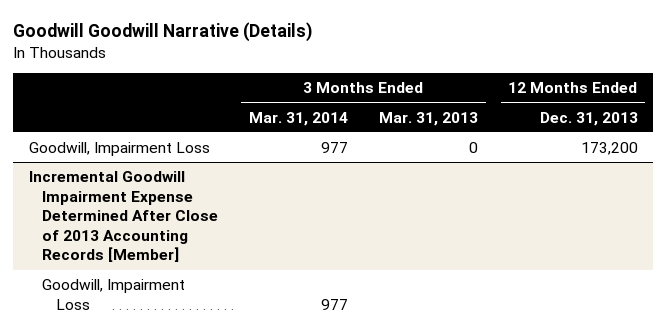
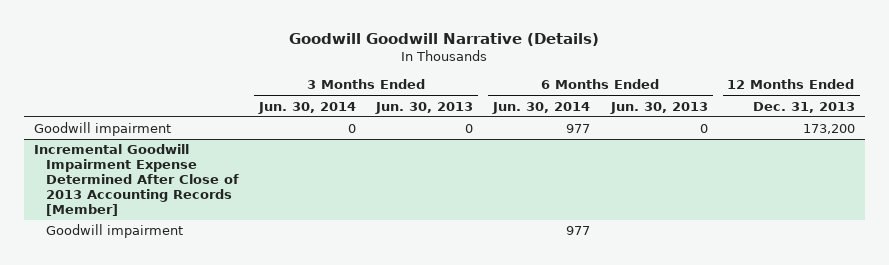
- | 3 Months Ended Mar. 31, 2014 | 3 Months Ended Mar. 31, 2013 | 12 Months Ended Dec. 31, 2013
+ | 3 Months Ended Jun. 30, 2014 | 3 Months Ended Jun. 30, 2013 | 6 Months Ended Jun. 30, 2014 | 6 Months Ended Jun. 30, 2013 | 12 Months Ended Dec. 31, 2013
- Goodwill, Impairment Loss | 977 | 0 | 173,200
+ Goodwill impairment | 0 | 0 | 977 | 0 | 173,200
@ Incremental Goodwill Impairment Expense Determined After Close of 2013 Accounting Records [Member]
- Goodwill, Impairment Loss | 977 | |
+ Goodwill impairment | | | 977 | |

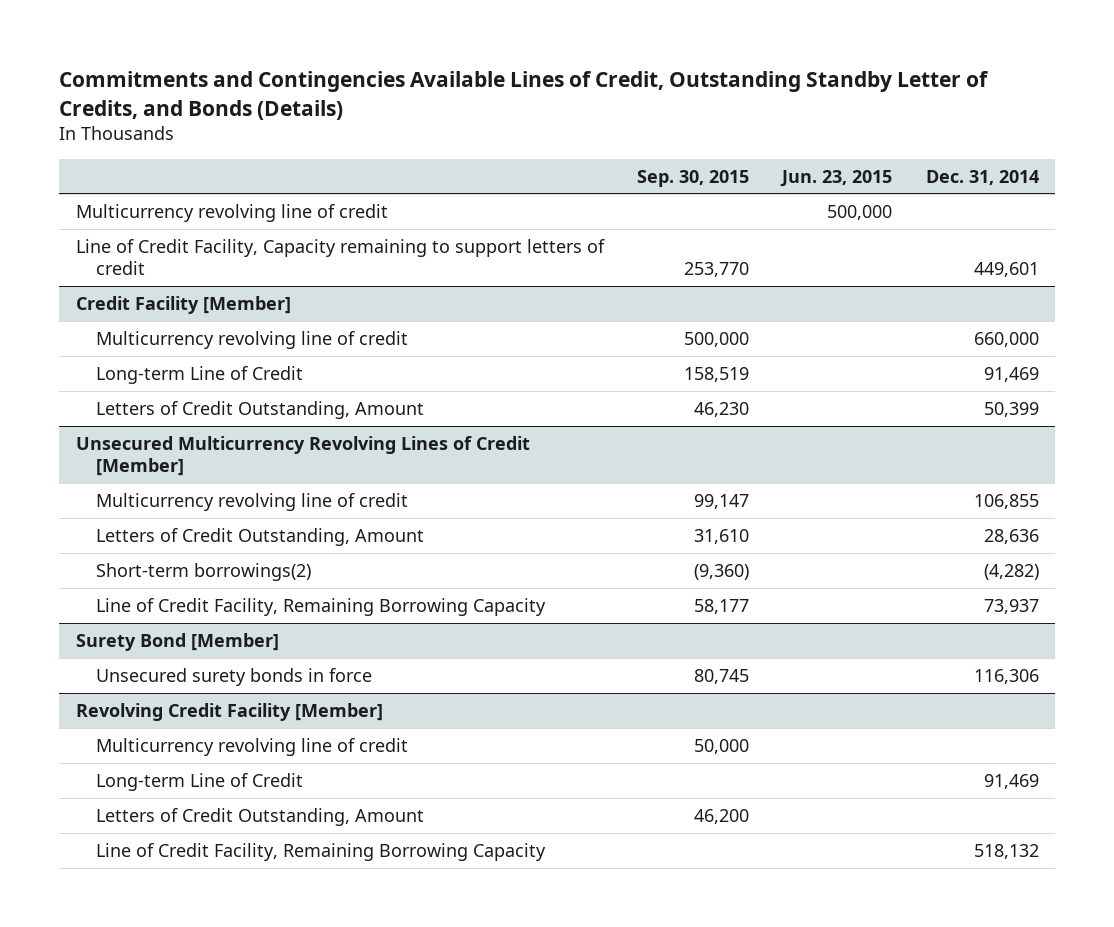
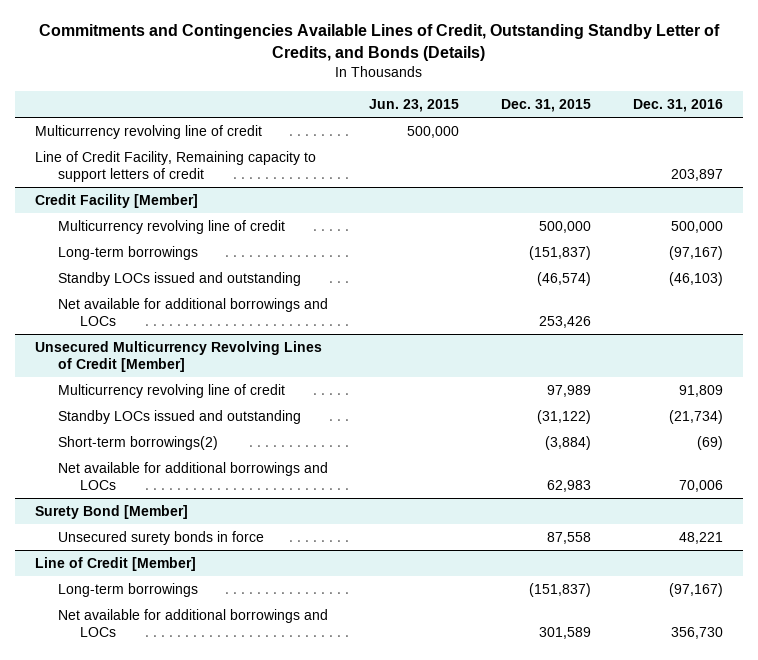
- | Sep. 30, 2015 | Jun. 23, 2015 | Dec. 31, 2014
+ | Jun. 23, 2015 | Dec. 31, 2015 | Dec. 31, 2016
- Line of Credit Facility, Capacity remaining to support letters of credit | 253,770 | | 449,601
+ Line of Credit Facility, Remaining capacity to support letters of credit | | | 203,897
@ Credit Facility [Member]
- Long-term Line of Credit | 158,519 | | 91,469
- Letters of Credit Outstanding, Amount | 46,230 | | 50,399
+ Long-term borrowings | | (151,837) | (97,167)
+ Standby LOCs issued and outstanding | | (46,574) | (46,103)
+ Net available for additional borrowings and LOCs | | 253,426 |
@ Unsecured Multicurrency Revolving Lines of Credit [Member]
- Letters of Credit Outstanding, Amount | 31,610 | | 28,636
+ Standby LOCs issued and outstanding | | (31,122) | (21,734)
- Line of Credit Facility, Remaining Borrowing Capacity | 58,177 | | 73,937
+ Net available for additional borrowings and LOCs | | 62,983 | 70,006
- Revolving Credit Facility [Member]
- Multicurrency revolving line of credit | 50,000 | |
- Long-term Line of Credit | | | 91,469
- Letters of Credit Outstanding, Amount | 46,200 | |
- Line of Credit Facility, Remaining Borrowing Capacity | | | 518,132
+ Line of Credit [Member]
+ Long-term borrowings | | (151,837) | (97,167)
+ Net available for additional borrowings and LOCs | | 301,589 | 356,730

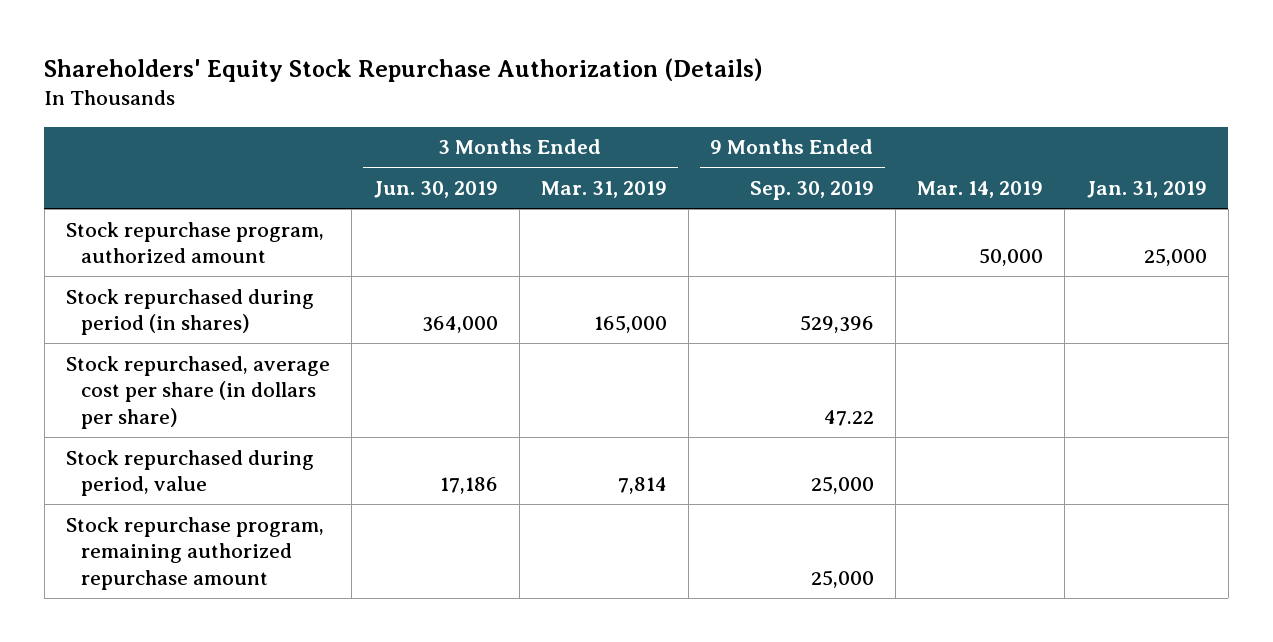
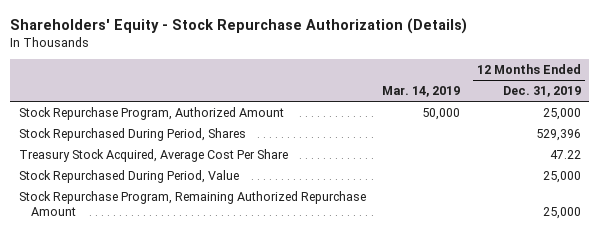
- Shareholders' Equity Stock Repurchase Authorization (Details)
+ Shareholders' Equity - Stock Repurchase Authorization (Details)
- | 3 Months Ended Jun. 30, 2019 | 3 Months Ended Mar. 31, 2019 | 9 Months Ended Sep. 30, 2019 | Mar. 14, 2019 | Jan. 31, 2019
+ | Mar. 14, 2019 | 12 Months Ended Dec. 31, 2019
- Stock repurchase program, authorized amount | | | | 50,000 | 25,000
- Stock repurchased during period (in shares) | 364,000 | 165,000 | 529,396 | |
- Stock repurchased, average cost per share (in dollars per share) | | | 47.22 | |
- Stock repurchased during period, value | 17,186 | 7,814 | 25,000 | |
- Stock repurchase program, remaining authorized repurchase amount | | | 25,000 | |
+ Stock Repurchase Program, Authorized Amount | 50,000 | 25,000
+ Stock Repurchased During Period, Shares | | 529,396
+ Treasury Stock Acquired, Average Cost Per Share | | 47.22
+ Stock Repurchased During Period, Value | | 25,000
+ Stock Repurchase Program, Remaining Authorized Repurchase Amount | | 25,000

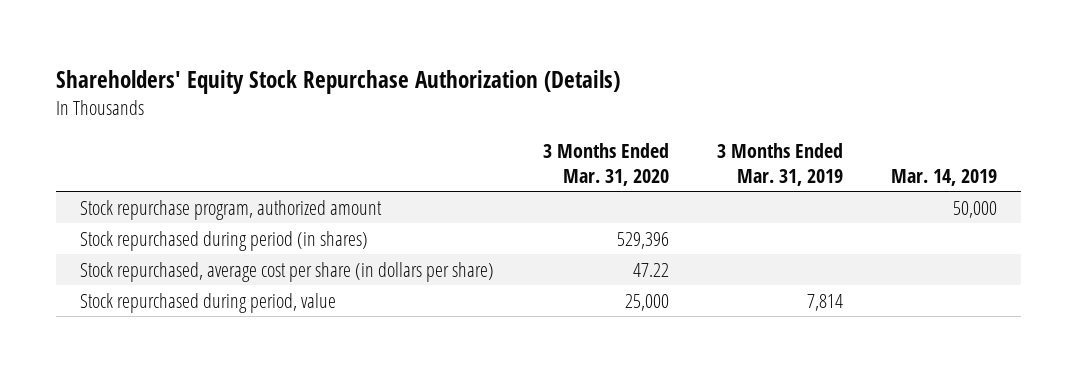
- Shareholders' Equity - Stock Repurchase Authorization (Details)
+ Shareholders' Equity Stock Repurchase Authorization (Details)
- | Mar. 14, 2019 | 12 Months Ended Dec. 31, 2019
+ | 3 Months Ended Mar. 31, 2020 | 3 Months Ended Mar. 31, 2019 | Mar. 14, 2019
- Stock Repurchase Program, Authorized Amount | 50,000 | 25,000
- Stock Repurchased During Period, Shares | | 529,396
- Treasury Stock Acquired, Average Cost Per Share | | 47.22
- Stock Repurchased During Period, Value | | 25,000
- Stock Repurchase Program, Remaining Authorized Repurchase Amount | | 25,000
+ Stock repurchase program, authorized amount | | | 50,000
+ Stock repurchased during period (in shares) | 529,396 | |
+ Stock repurchased, average cost per share (in dollars per share) | 47.22 | |
+ Stock repurchased during period, value | 25,000 | 7,814 |

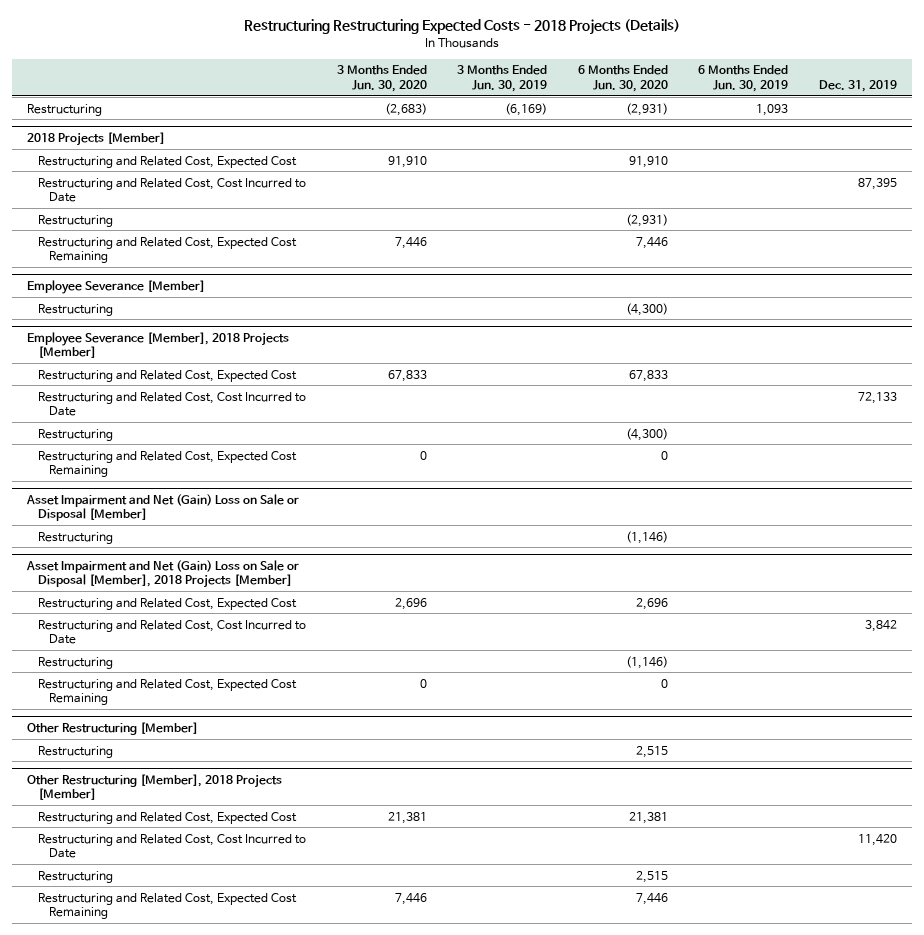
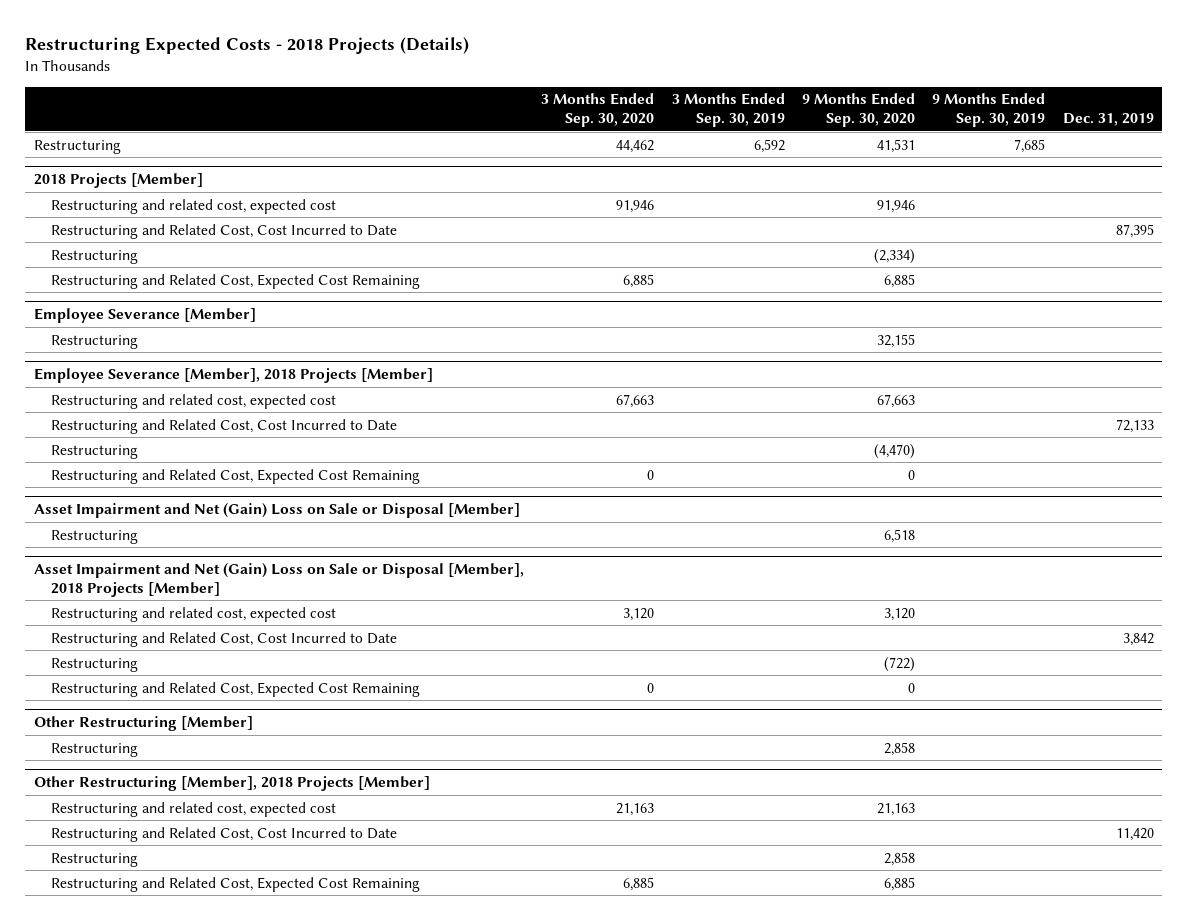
- Restructuring Restructuring Expected Costs - 2018 Projects (Details)
+ Restructuring Expected Costs - 2018 Projects (Details)
- | 3 Months Ended Jun. 30, 2020 | 3 Months Ended Jun. 30, 2019 | 6 Months Ended Jun. 30, 2020 | 6 Months Ended Jun. 30, 2019 | Dec. 31, 2019
+ | 3 Months Ended Sep. 30, 2020 | 3 Months Ended Sep. 30, 2019 | 9 Months Ended Sep. 30, 2020 | 9 Months Ended Sep. 30, 2019 | Dec. 31, 2019
@ 2018 Projects [Member]
- Restructuring and Related Cost, Expected Cost | 91,910 | | 91,910 | |
+ Restructuring and related cost, expected cost | 91,946 | | 91,946 | |
@ Employee Severance [Member], 2018 Projects [Member]
- Restructuring and Related Cost, Expected Cost | 67,833 | | 67,833 | |
+ Restructuring and related cost, expected cost | 67,663 | | 67,663 | |
@ Asset Impairment and Net (Gain) Loss on Sale or Disposal [Member], 2018 Projects [Member]
- Restructuring and Related Cost, Expected Cost | 2,696 | | 2,696 | |
+ Restructuring and related cost, expected cost | 3,120 | | 3,120 | |
@ Other Restructuring [Member], 2018 Projects [Member]
- Restructuring and Related Cost, Expected Cost | 21,381 | | 21,381 | |
+ Restructuring and related cost, expected cost | 21,163 | | 21,163 | |

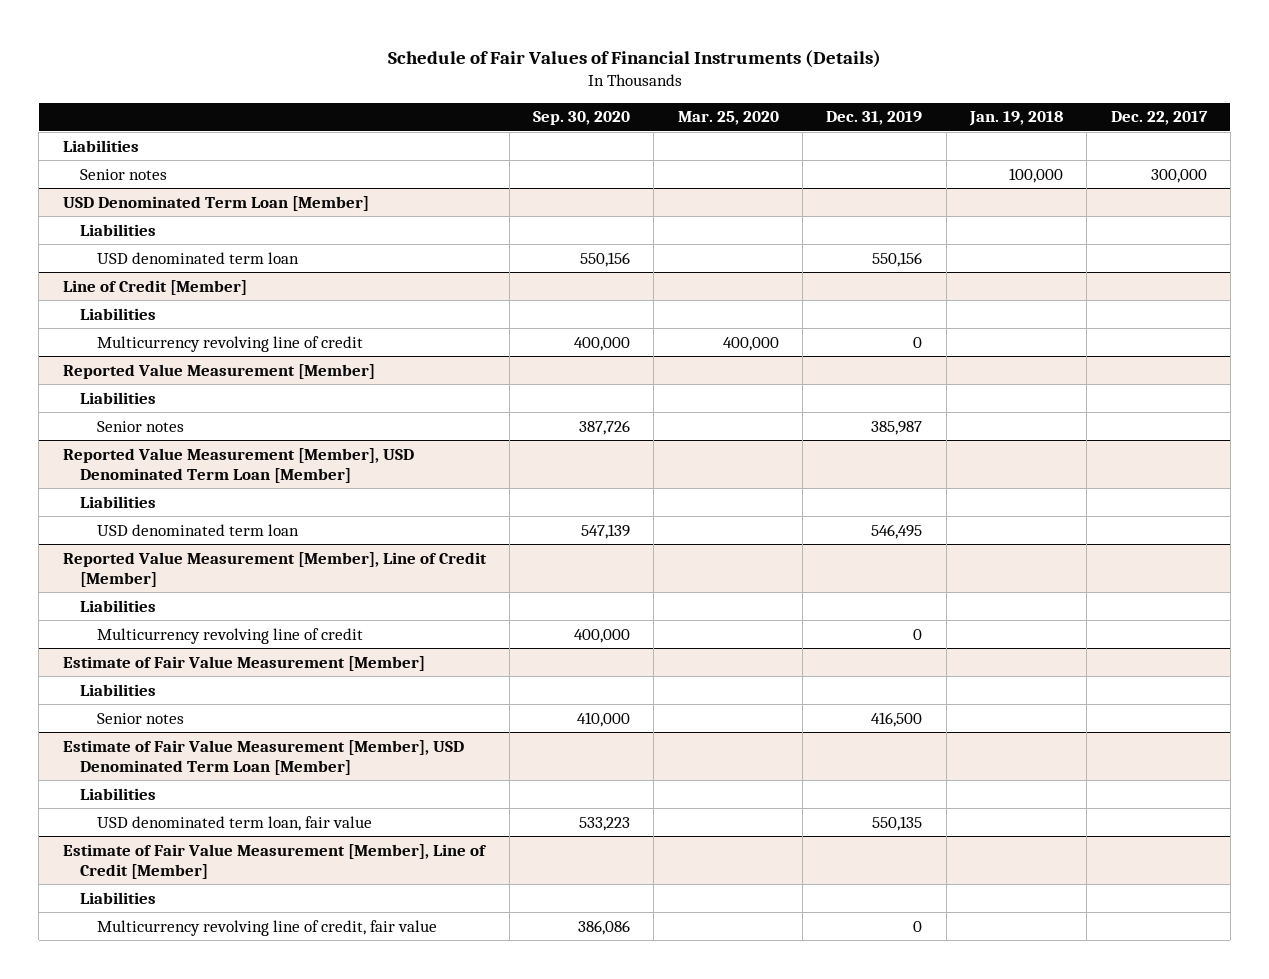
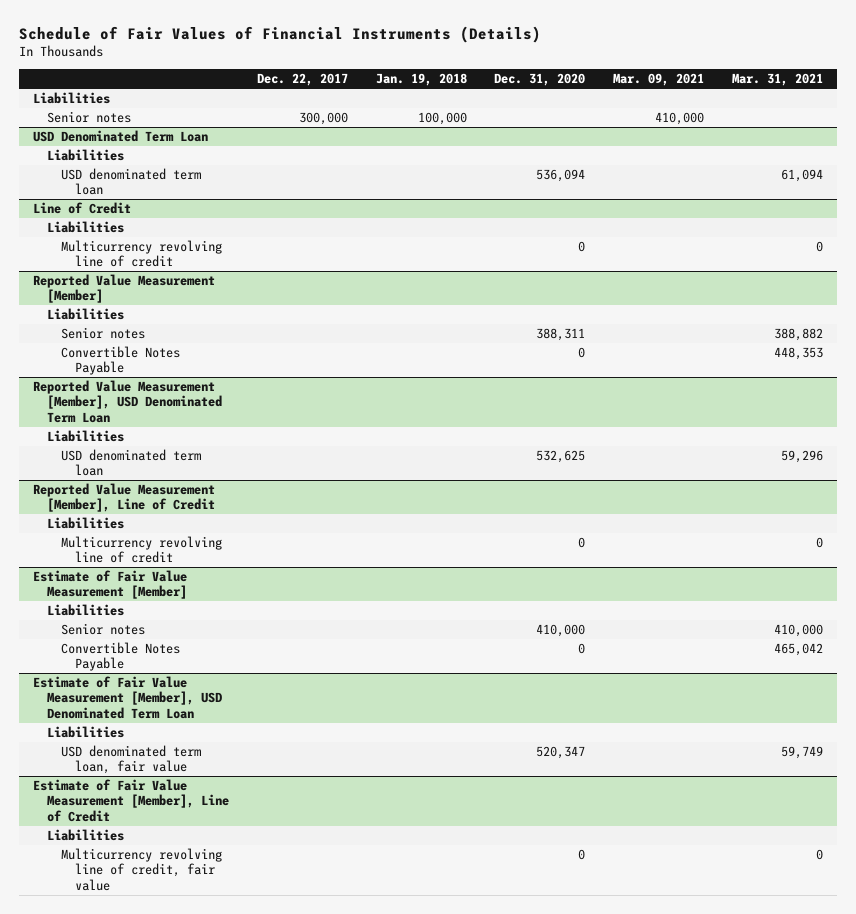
- | Sep. 30, 2020 | Mar. 25, 2020 | Dec. 31, 2019 | Jan. 19, 2018 | Dec. 22, 2017
+ | Dec. 22, 2017 | Jan. 19, 2018 | Dec. 31, 2020 | Mar. 09, 2021 | Mar. 31, 2021
- USD Denominated Term Loan [Member]
+ USD Denominated Term Loan
- Line of Credit [Member]
+ Line of Credit
- Reported Value Measurement [Member], USD Denominated Term Loan [Member]
@ Reported Value Measurement [Member]
+ Convertible Notes Payable | | | 0 | | 448,353
+ Reported Value Measurement [Member], USD Denominated Term Loan
- Reported Value Measurement [Member], Line of Credit [Member]
+ Reported Value Measurement [Member], Line of Credit
- Estimate of Fair Value Measurement [Member], USD Denominated Term Loan [Member]
@ Estimate of Fair Value Measurement [Member]
+ Convertible Notes Payable | | | 0 | | 465,042
+ Estimate of Fair Value Measurement [Member], USD Denominated Term Loan
- Estimate of Fair Value Measurement [Member], Line of Credit [Member]
+ Estimate of Fair Value Measurement [Member], Line of Credit

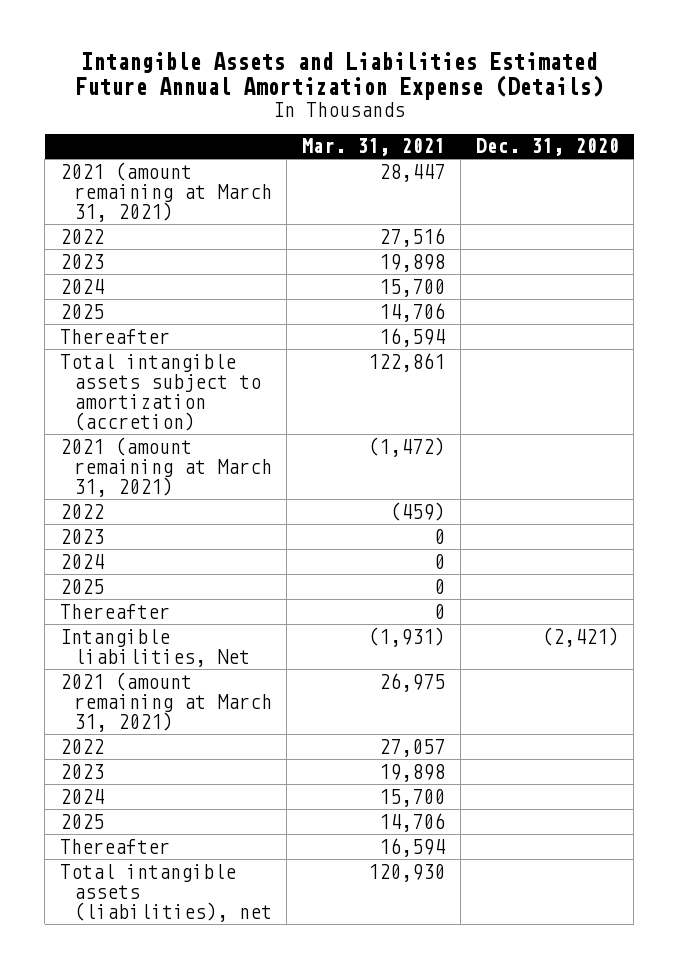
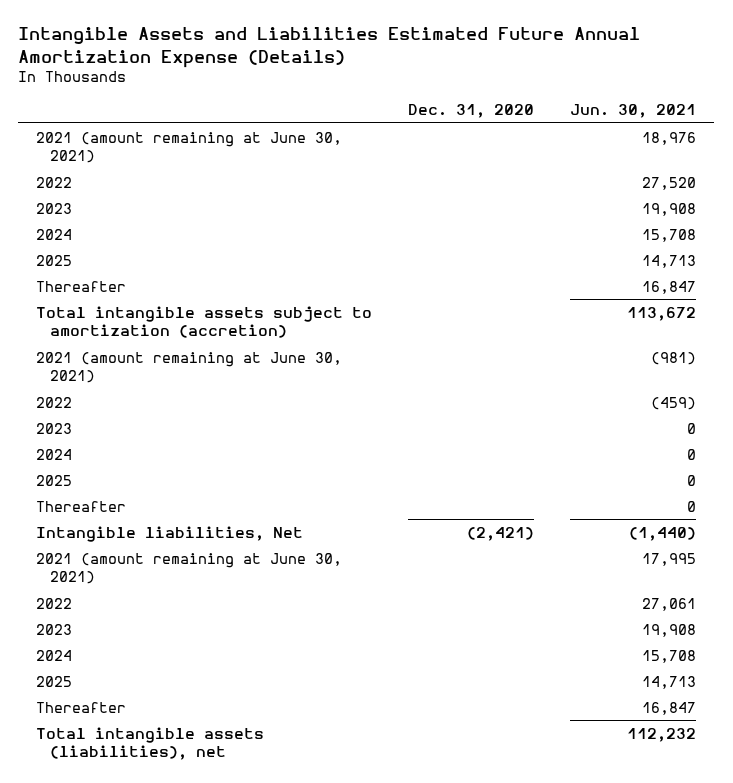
- | Mar. 31, 2021 | Dec. 31, 2020
+ | Dec. 31, 2020 | Jun. 30, 2021
- 2021 (amount remaining at March 31, 2021) | 28,447 |
+ 2021 (amount remaining at June 30, 2021) | | 18,976
- 2021 (amount remaining at March 31, 2021) | (1,472) |
+ 2021 (amount remaining at June 30, 2021) | | (981)
- 2021 (amount remaining at March 31, 2021) | 26,975 |
+ 2021 (amount remaining at June 30, 2021) | | 17,995

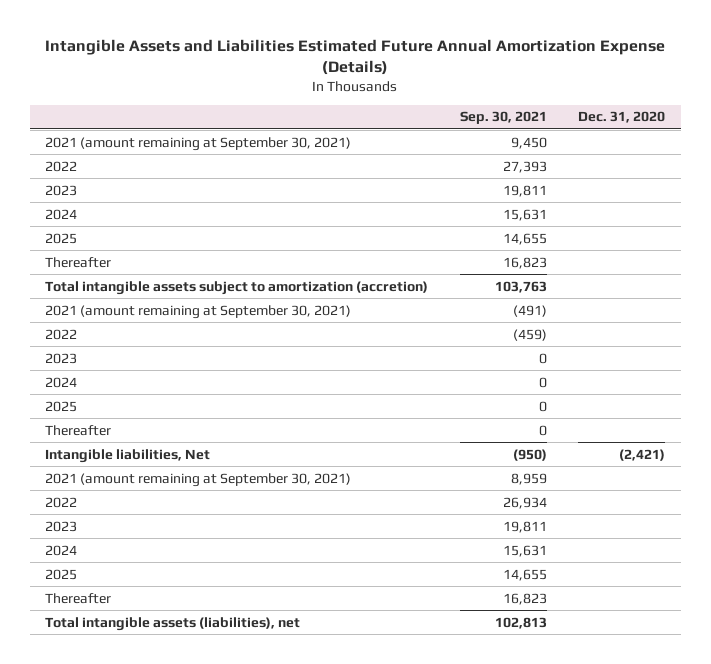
- | Dec. 31, 2020 | Jun. 30, 2021
+ | Sep. 30, 2021 | Dec. 31, 2020
- 2021 (amount remaining at June 30, 2021) | | 18,976
+ 2021 (amount remaining at September 30, 2021) | 9,450 |
- 2021 (amount remaining at June 30, 2021) | | (981)
+ 2021 (amount remaining at September 30, 2021) | (491) |
- 2021 (amount remaining at June 30, 2021) | | 17,995
+ 2021 (amount remaining at September 30, 2021) | 8,959 |

